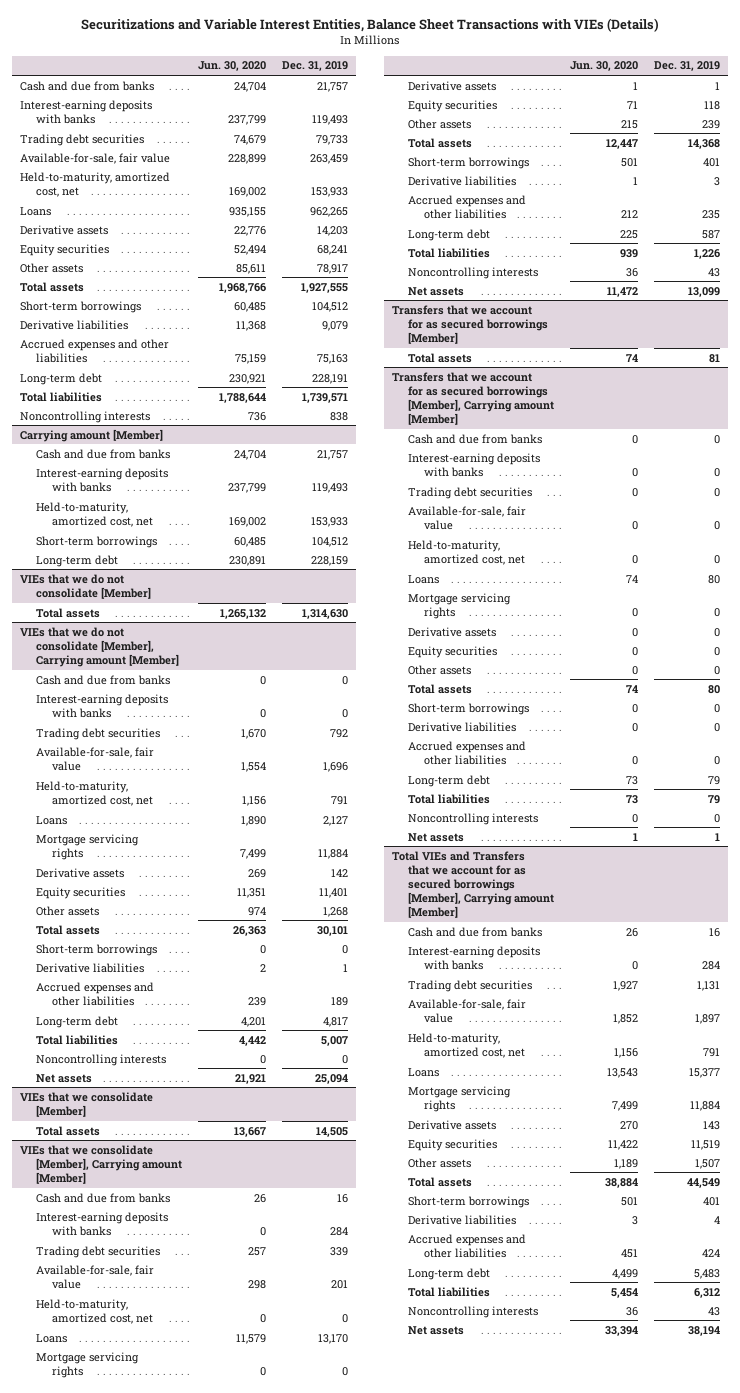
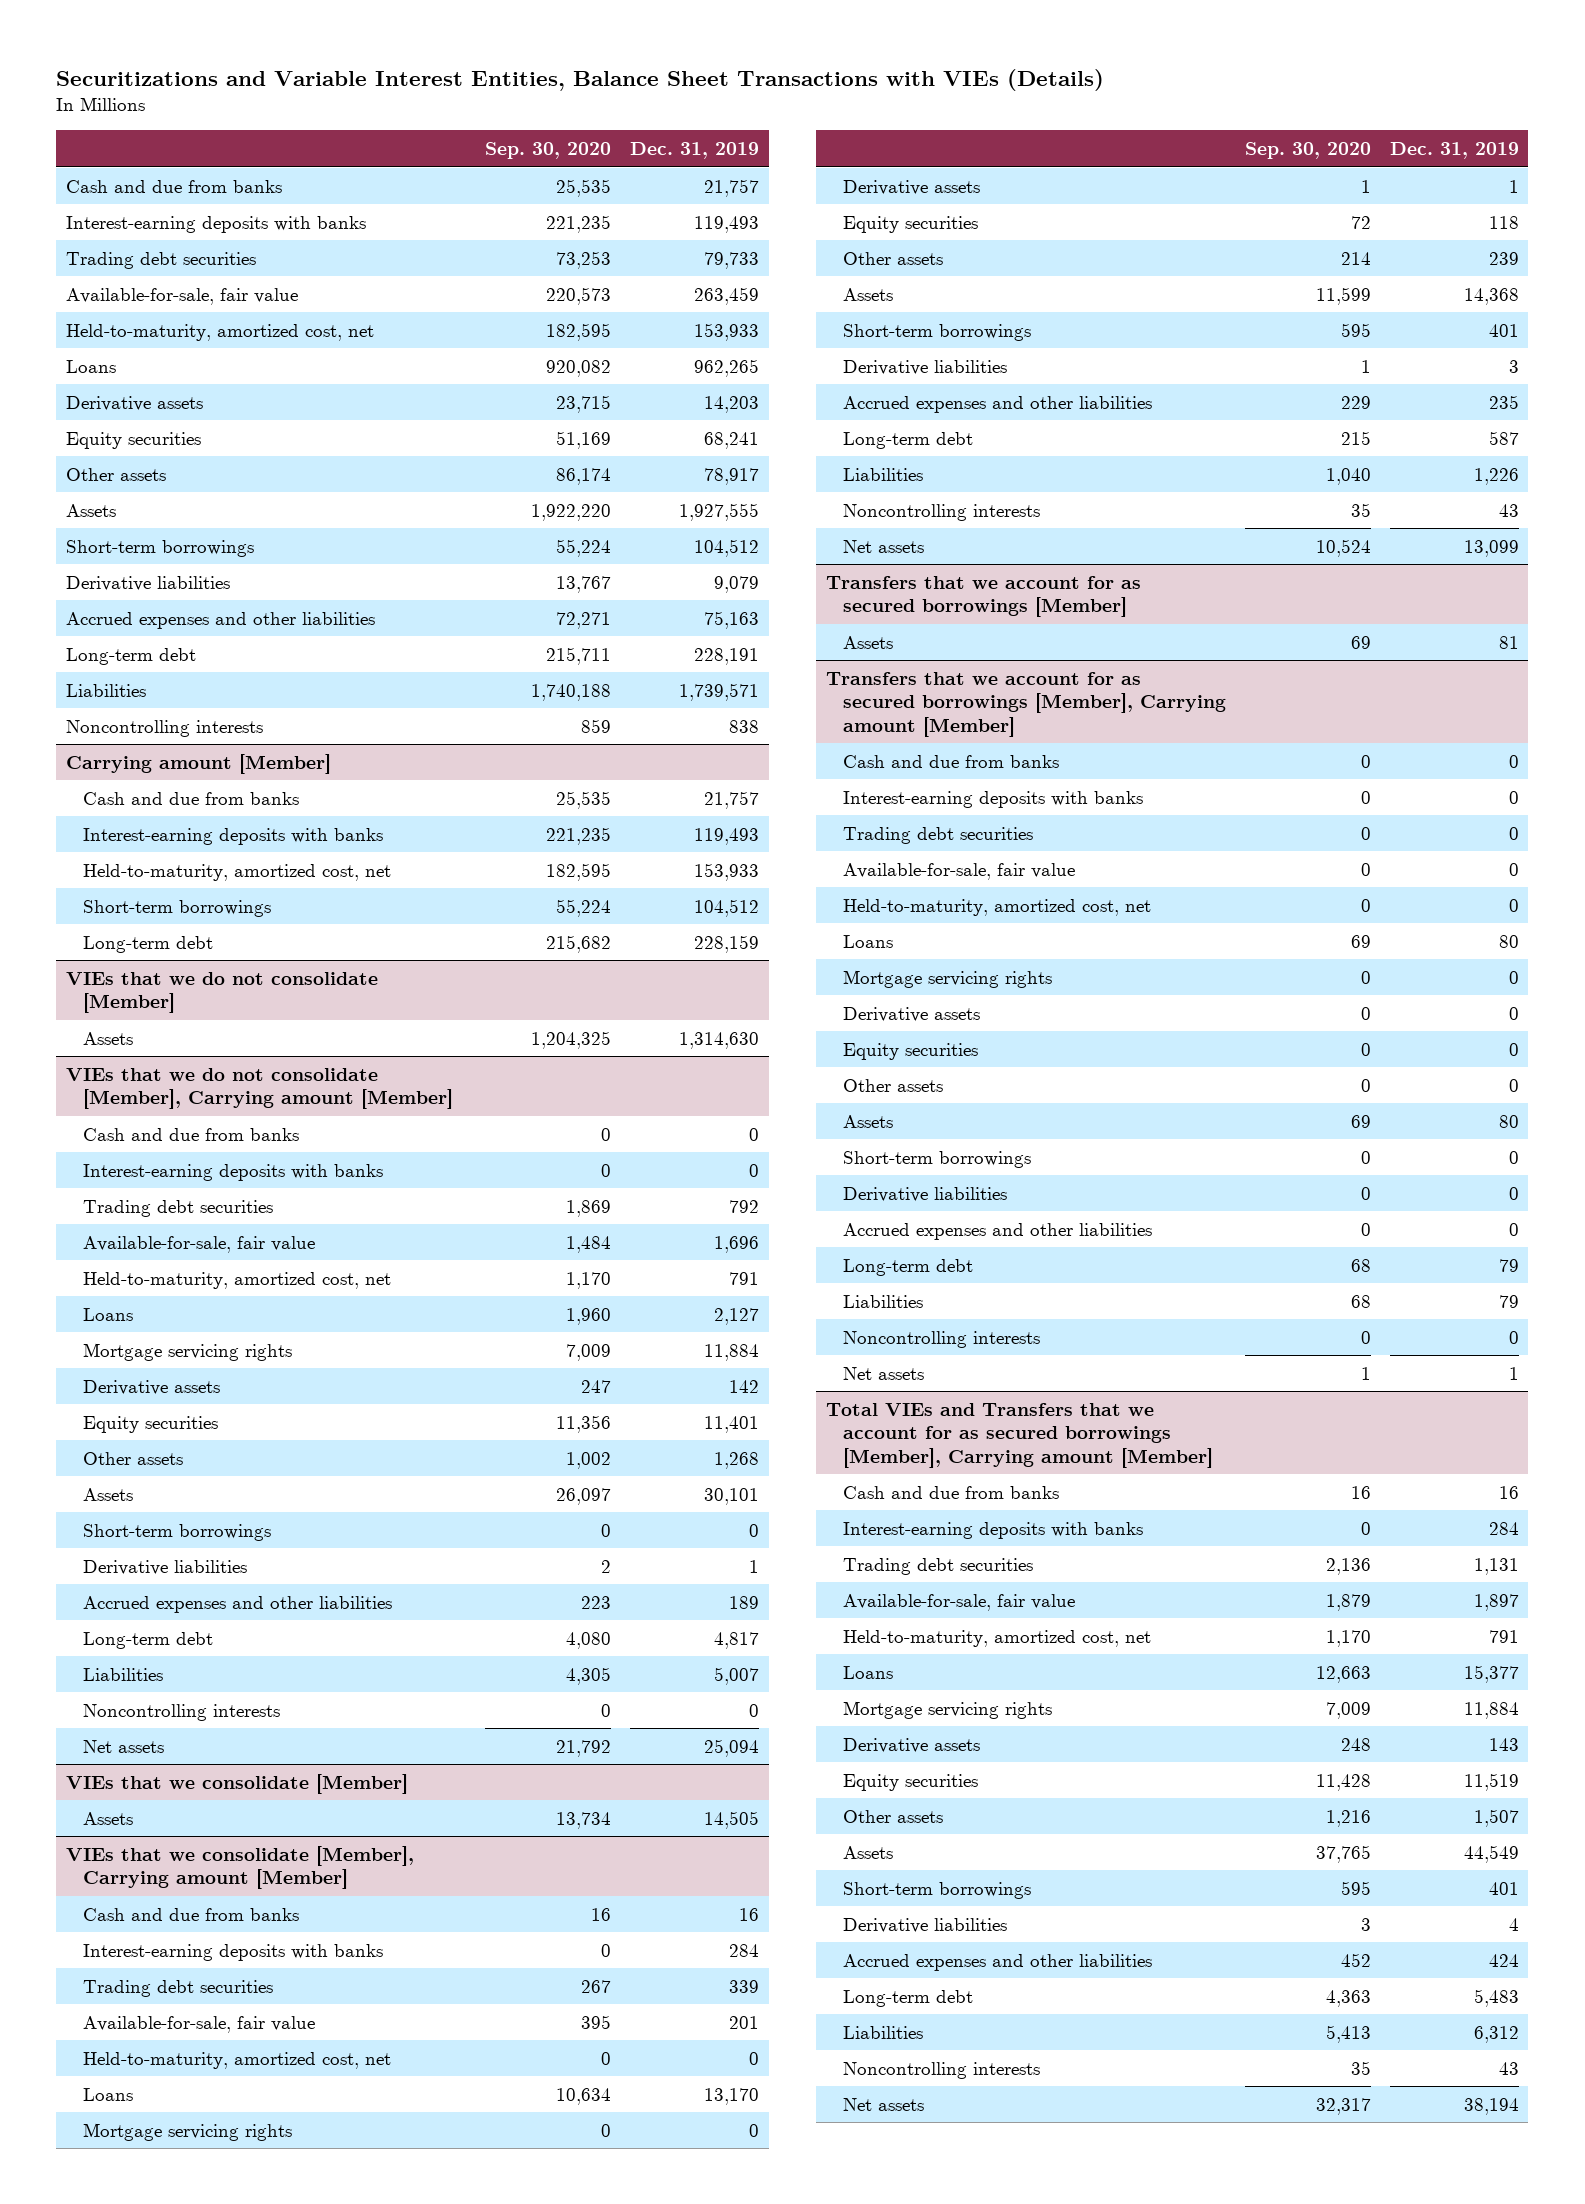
- | Jun. 30, 2020 | Dec. 31, 2019
+ | Sep. 30, 2020 | Dec. 31, 2019
- Total assets | 1,968,766 | 1,927,555
+ Assets | 1,922,220 | 1,927,555
- Total liabilities | 1,788,644 | 1,739,571
+ Liabilities | 1,740,188 | 1,739,571
@ VIEs that we do not consolidate [Member]
- Total assets | 1,265,132 | 1,314,630
+ Assets | 1,204,325 | 1,314,630
@ VIEs that we do not consolidate [Member], Carrying amount [Member]
- Total assets | 26,363 | 30,101
+ Assets | 26,097 | 30,101
- Total liabilities | 4,442 | 5,007
+ Liabilities | 4,305 | 5,007
@ VIEs that we consolidate [Member]
- Total assets | 13,667 | 14,505
+ Assets | 13,734 | 14,505
@ VIEs that we consolidate [Member], Carrying amount [Member]
- Total assets | 12,447 | 14,368
+ Assets | 11,599 | 14,368
- Total liabilities | 939 | 1,226
+ Liabilities | 1,040 | 1,226
@ Transfers that we account for as secured borrowings [Member]
- Total assets | 74 | 81
+ Assets | 69 | 81
@ Transfers that we account for as secured borrowings [Member], Carrying amount [Member]
- Total assets | 74 | 80
+ Assets | 69 | 80
- Total liabilities | 73 | 79
+ Liabilities | 68 | 79
@ Total VIEs and Transfers that we account for as secured borrowings [Member], Carrying amount [Member]
- Total assets | 38,884 | 44,549
+ Assets | 37,765 | 44,549
- Total liabilities | 5,454 | 6,312
+ Liabilities | 5,413 | 6,312

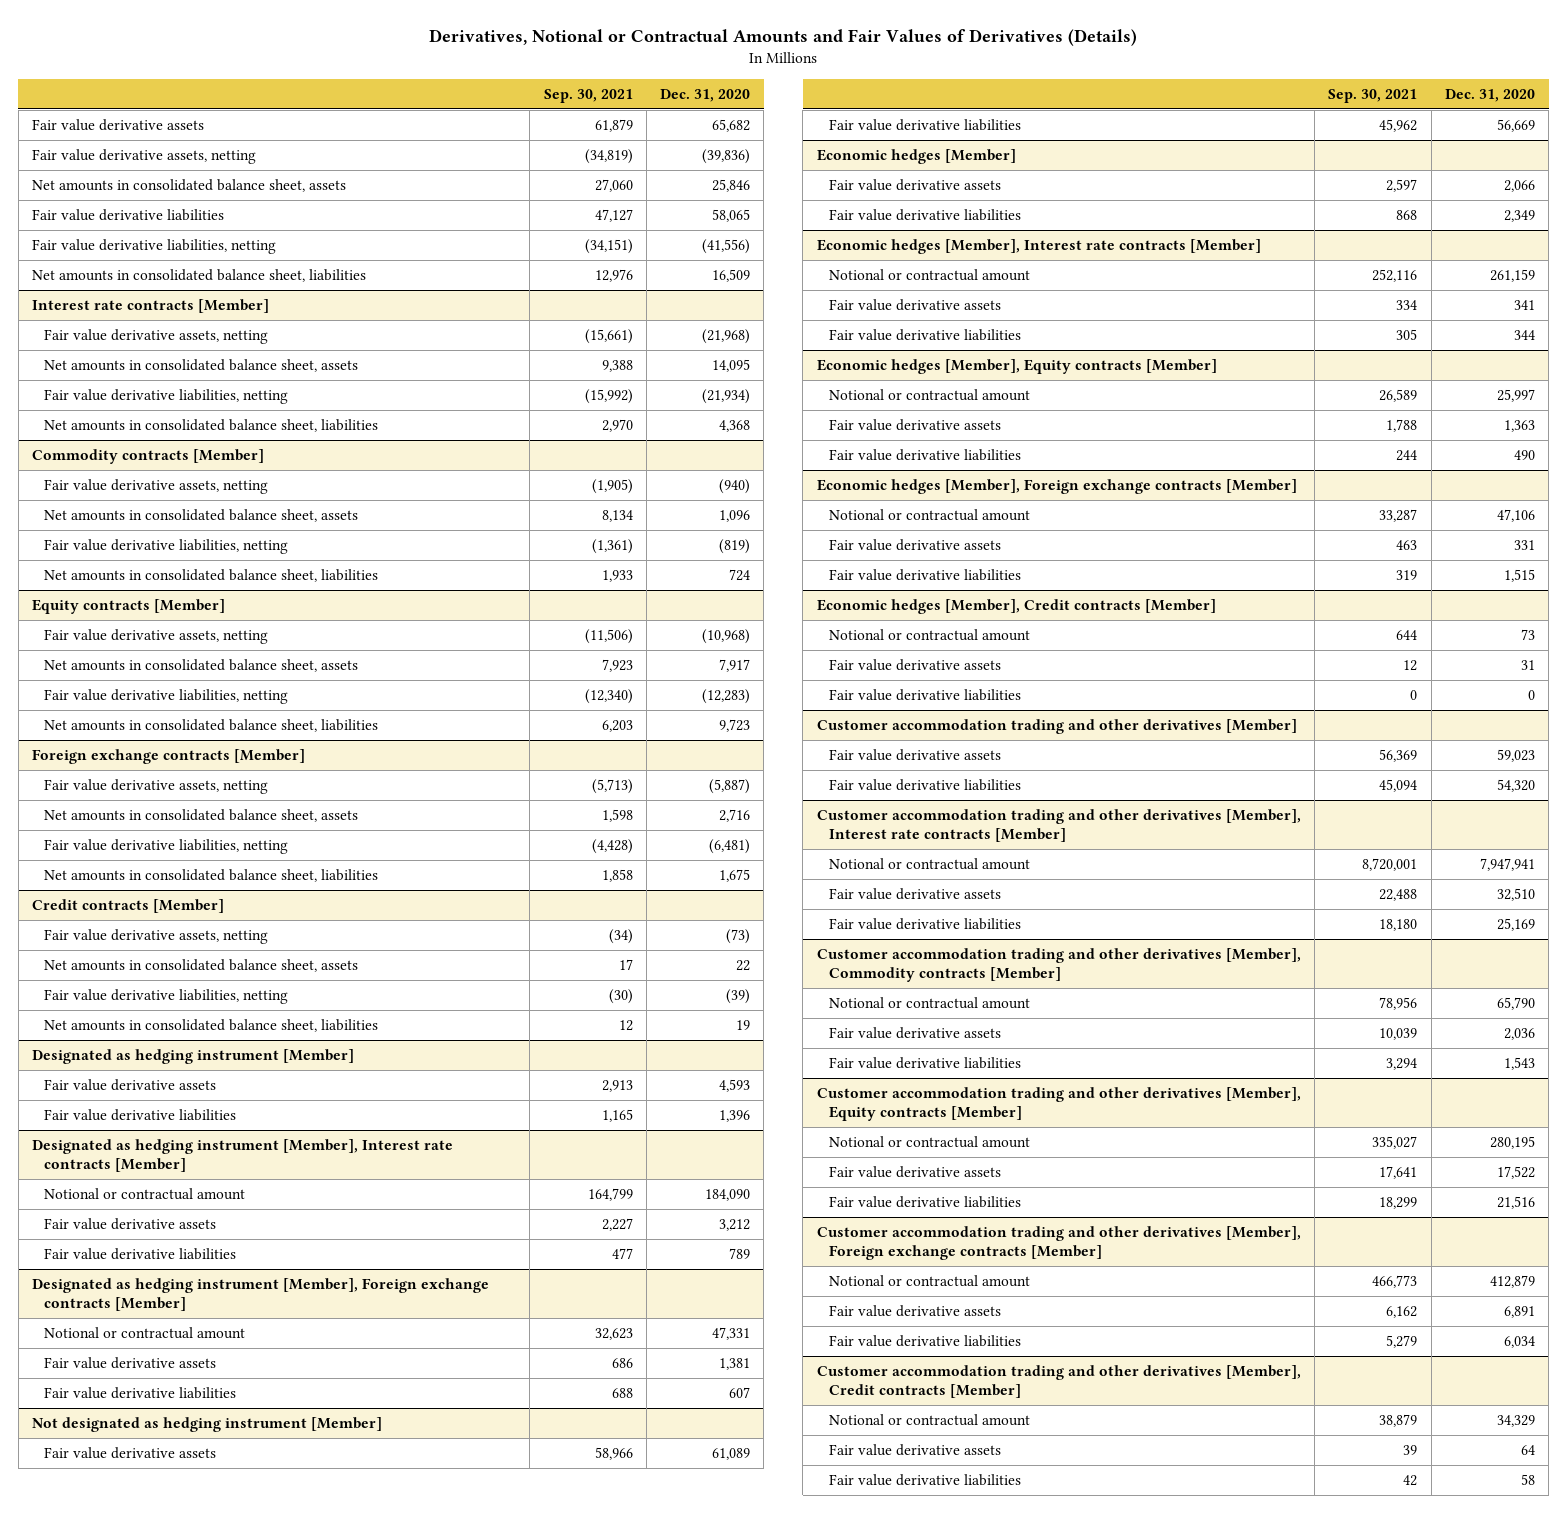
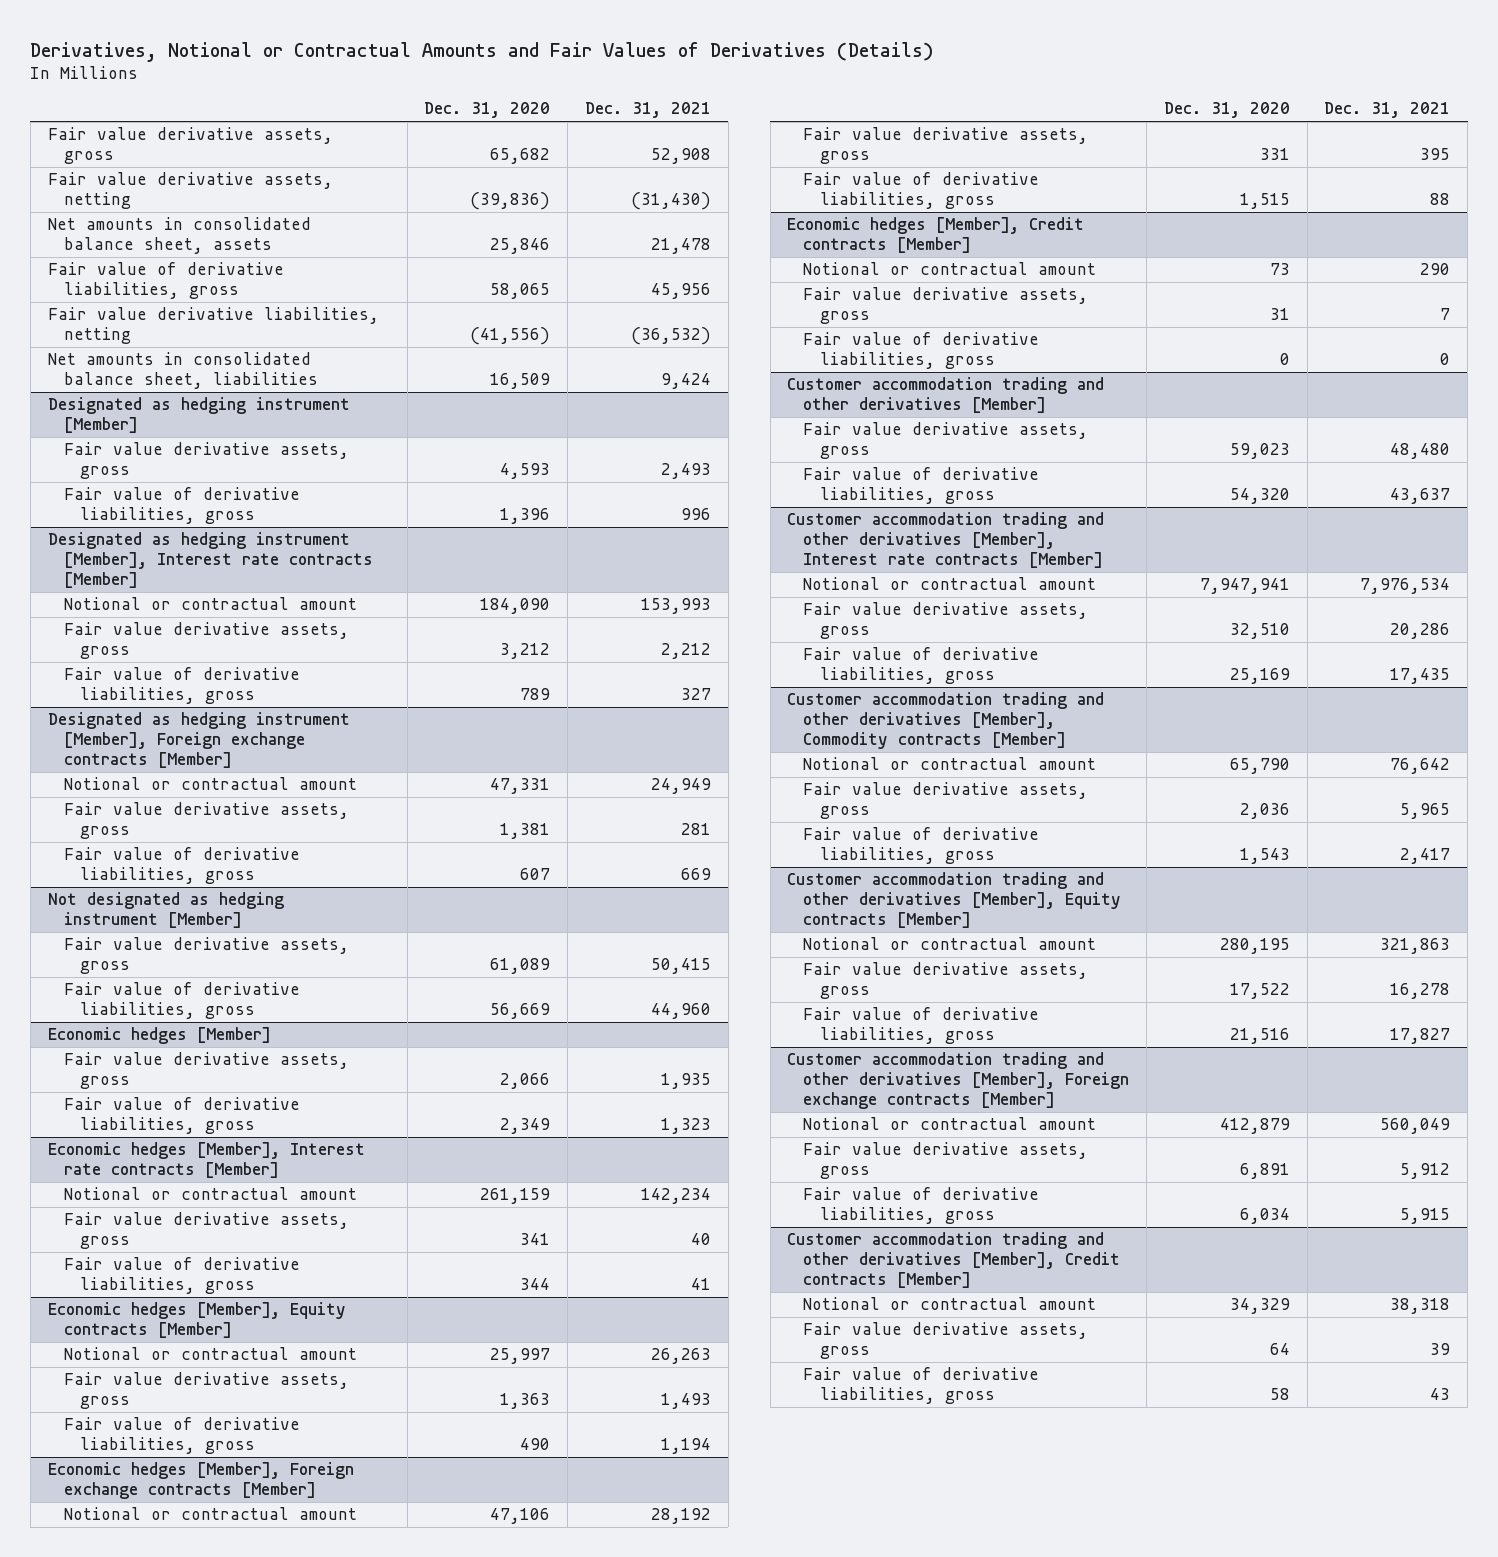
- | Sep. 30, 2021 | Dec. 31, 2020
+ | Dec. 31, 2020 | Dec. 31, 2021
- Fair value derivative assets | 61,879 | 65,682
+ Fair value derivative assets, gross | 65,682 | 52,908
- Fair value derivative liabilities | 47,127 | 58,065
+ Fair value of derivative liabilities, gross | 58,065 | 45,956
- Interest rate contracts [Member]
- Fair value derivative assets, netting | (15,661) | (21,968)
- Net amounts in consolidated balance sheet, assets | 9,388 | 14,095
- Fair value derivative liabilities, netting | (15,992) | (21,934)
- Net amounts in consolidated balance sheet, liabilities | 2,970 | 4,368
- Commodity contracts [Member]
- Fair value derivative assets, netting | (1,905) | (940)
- Net amounts in consolidated balance sheet, assets | 8,134 | 1,096
- Fair value derivative liabilities, netting | (1,361) | (819)
- Net amounts in consolidated balance sheet, liabilities | 1,933 | 724
- Equity contracts [Member]
- Fair value derivative assets, netting | (11,506) | (10,968)
- Net amounts in consolidated balance sheet, assets | 7,923 | 7,917
- Fair value derivative liabilities, netting | (12,340) | (12,283)
- Net amounts in consolidated balance sheet, liabilities | 6,203 | 9,723
- Foreign exchange contracts [Member]
- Fair value derivative assets, netting | (5,713) | (5,887)
- Net amounts in consolidated balance sheet, assets | 1,598 | 2,716
- Fair value derivative liabilities, netting | (4,428) | (6,481)
- Net amounts in consolidated balance sheet, liabilities | 1,858 | 1,675
- Credit contracts [Member]
- Fair value derivative assets, netting | (34) | (73)
- Net amounts in consolidated balance sheet, assets | 17 | 22
- Fair value derivative liabilities, netting | (30) | (39)
- Net amounts in consolidated balance sheet, liabilities | 12 | 19
@ Designated as hedging instrument [Member]
- Fair value derivative assets | 2,913 | 4,593
- Fair value derivative liabilities | 1,165 | 1,396
+ Fair value derivative assets, gross | 4,593 | 2,493
+ Fair value of derivative liabilities, gross | 1,396 | 996
@ Designated as hedging instrument [Member], Interest rate contracts [Member]
- Fair value derivative assets | 2,227 | 3,212
- Fair value derivative liabilities | 477 | 789
+ Fair value derivative assets, gross | 3,212 | 2,212
+ Fair value of derivative liabilities, gross | 789 | 327
@ Designated as hedging instrument [Member], Foreign exchange contracts [Member]
- Fair value derivative assets | 686 | 1,381
- Fair value derivative liabilities | 688 | 607
+ Fair value derivative assets, gross | 1,381 | 281
+ Fair value of derivative liabilities, gross | 607 | 669
@ Not designated as hedging instrument [Member]
- Fair value derivative assets | 58,966 | 61,089
- Fair value derivative liabilities | 45,962 | 56,669
+ Fair value derivative assets, gross | 61,089 | 50,415
+ Fair value of derivative liabilities, gross | 56,669 | 44,960
@ Economic hedges [Member]
- Fair value derivative assets | 2,597 | 2,066
- Fair value derivative liabilities | 868 | 2,349
+ Fair value derivative assets, gross | 2,066 | 1,935
+ Fair value of derivative liabilities, gross | 2,349 | 1,323
@ Economic hedges [Member], Interest rate contracts [Member]
- Fair value derivative assets | 334 | 341
- Fair value derivative liabilities | 305 | 344
+ Fair value derivative assets, gross | 341 | 40
+ Fair value of derivative liabilities, gross | 344 | 41
@ Economic hedges [Member], Equity contracts [Member]
- Fair value derivative assets | 1,788 | 1,363
- Fair value derivative liabilities | 244 | 490
+ Fair value derivative assets, gross | 1,363 | 1,493
+ Fair value of derivative liabilities, gross | 490 | 1,194
@ Economic hedges [Member], Foreign exchange contracts [Member]
- Fair value derivative assets | 463 | 331
- Fair value derivative liabilities | 319 | 1,515
+ Fair value derivative assets, gross | 331 | 395
+ Fair value of derivative liabilities, gross | 1,515 | 88
@ Economic hedges [Member], Credit contracts [Member]
- Fair value derivative assets | 12 | 31
- Fair value derivative liabilities | 0 | 0
+ Fair value derivative assets, gross | 31 | 7
+ Fair value of derivative liabilities, gross | 0 | 0
@ Customer accommodation trading and other derivatives [Member]
- Fair value derivative assets | 56,369 | 59,023
- Fair value derivative liabilities | 45,094 | 54,320
+ Fair value derivative assets, gross | 59,023 | 48,480
+ Fair value of derivative liabilities, gross | 54,320 | 43,637
@ Customer accommodation trading and other derivatives [Member], Interest rate contracts [Member]
- Fair value derivative assets | 22,488 | 32,510
- Fair value derivative liabilities | 18,180 | 25,169
+ Fair value derivative assets, gross | 32,510 | 20,286
+ Fair value of derivative liabilities, gross | 25,169 | 17,435
@ Customer accommodation trading and other derivatives [Member], Commodity contracts [Member]
- Fair value derivative assets | 10,039 | 2,036
- Fair value derivative liabilities | 3,294 | 1,543
+ Fair value derivative assets, gross | 2,036 | 5,965
+ Fair value of derivative liabilities, gross | 1,543 | 2,417
@ Customer accommodation trading and other derivatives [Member], Equity contracts [Member]
- Fair value derivative assets | 17,641 | 17,522
- Fair value derivative liabilities | 18,299 | 21,516
+ Fair value derivative assets, gross | 17,522 | 16,278
+ Fair value of derivative liabilities, gross | 21,516 | 17,827
@ Customer accommodation trading and other derivatives [Member], Foreign exchange contracts [Member]
- Fair value derivative assets | 6,162 | 6,891
- Fair value derivative liabilities | 5,279 | 6,034
+ Fair value derivative assets, gross | 6,891 | 5,912
+ Fair value of derivative liabilities, gross | 6,034 | 5,915
@ Customer accommodation trading and other derivatives [Member], Credit contracts [Member]
- Fair value derivative assets | 39 | 64
- Fair value derivative liabilities | 42 | 58
+ Fair value derivative assets, gross | 64 | 39
+ Fair value of derivative liabilities, gross | 58 | 43

